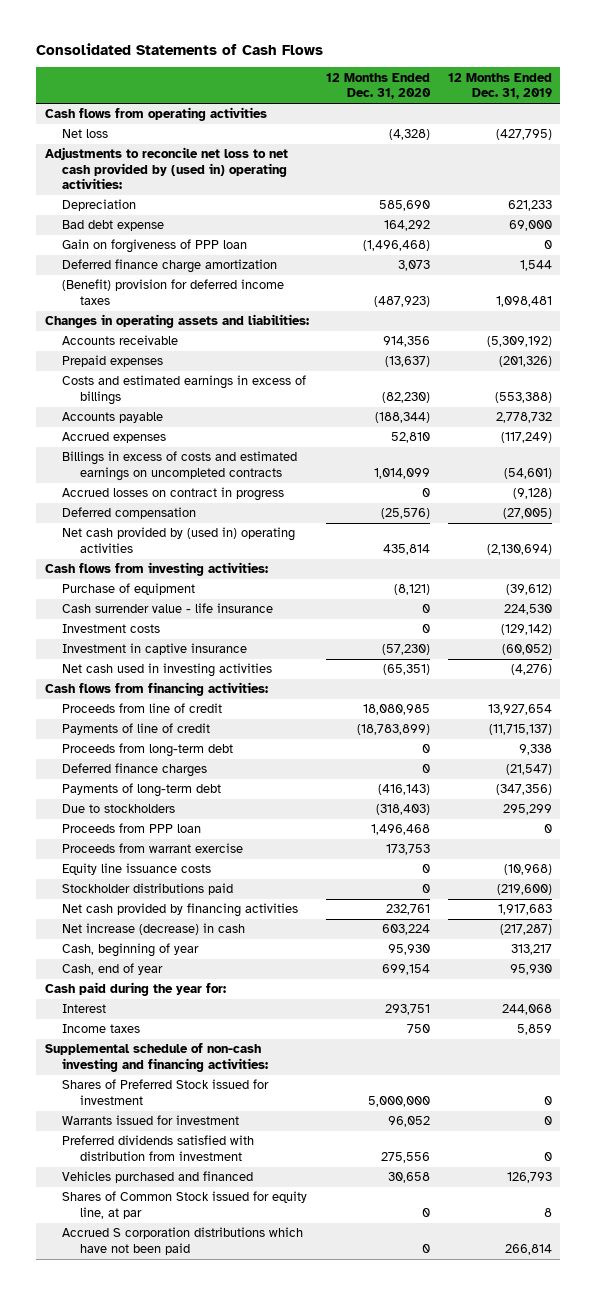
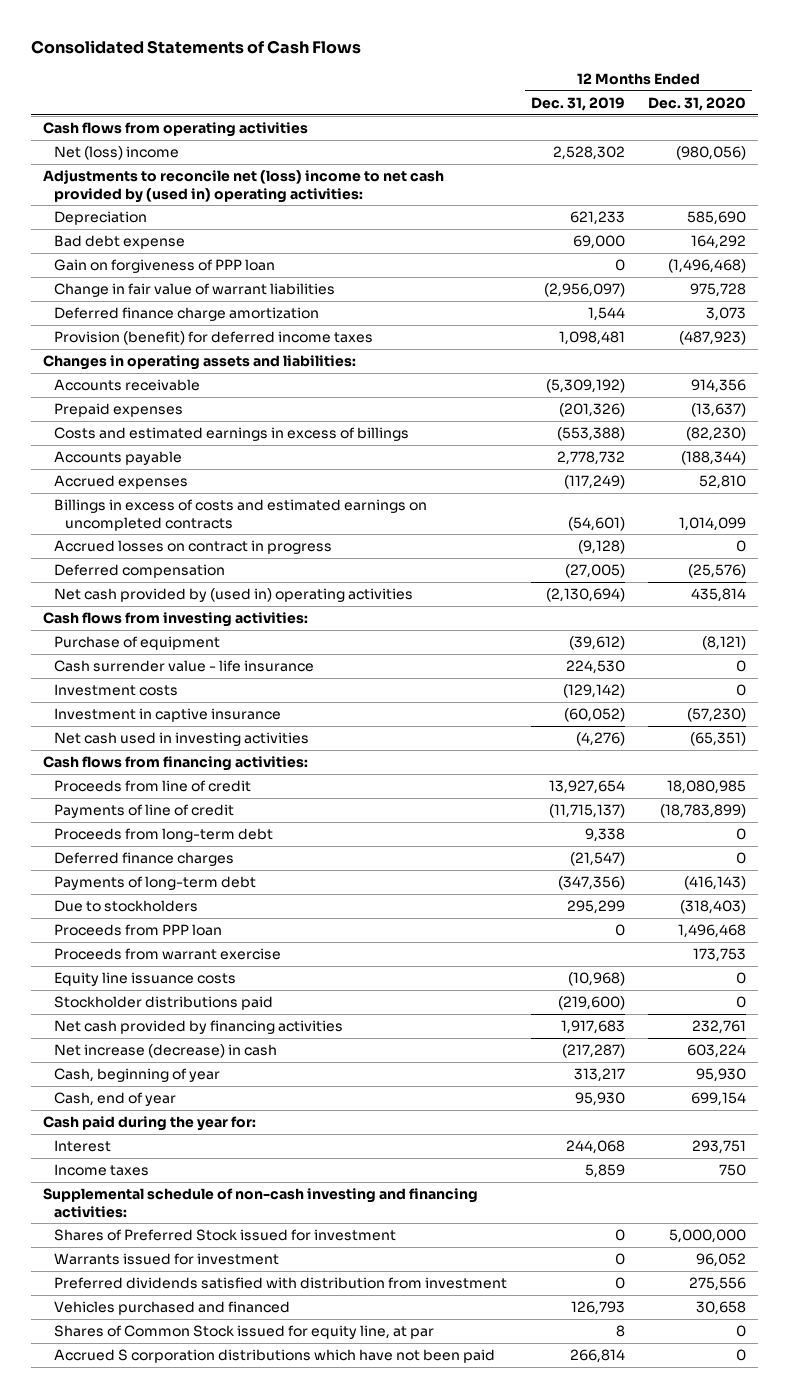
- | 12 Months Ended Dec. 31, 2020 | 12 Months Ended Dec. 31, 2019
+ | 12 Months Ended Dec. 31, 2019 | 12 Months Ended Dec. 31, 2020
- Net loss | (4,328) | (427,795)
- Adjustments to reconcile net loss to net cash provided by (used in) operating activities:
+ Net (loss) income | 2,528,302 | (980,056)
+ Adjustments to reconcile net (loss) income to net cash provided by (used in) operating activities:
+ Change in fair value of warrant liabilities | (2,956,097) | 975,728
- (Benefit) provision for deferred income taxes | (487,923) | 1,098,481
+ Provision (benefit) for deferred income taxes | 1,098,481 | (487,923)

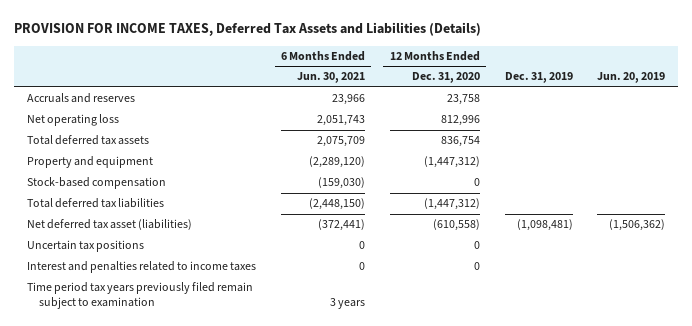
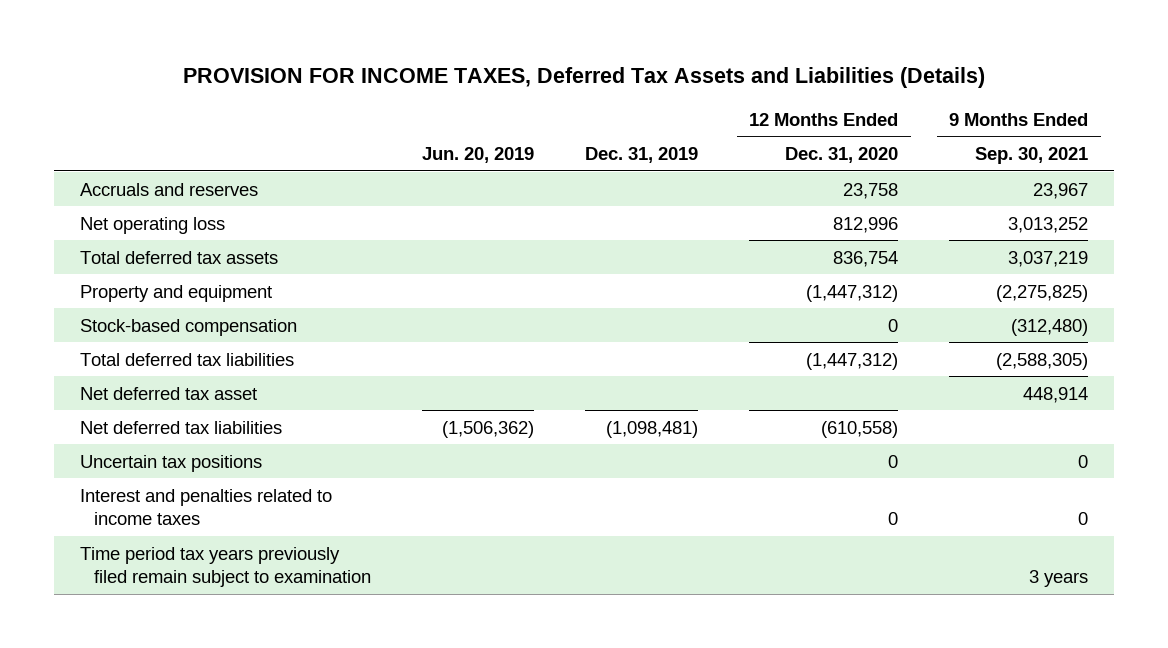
- | 6 Months Ended Jun. 30, 2021 | 12 Months Ended Dec. 31, 2020 | Dec. 31, 2019 | Jun. 20, 2019
+ | Jun. 20, 2019 | Dec. 31, 2019 | 12 Months Ended Dec. 31, 2020 | 9 Months Ended Sep. 30, 2021
- Net deferred tax asset (liabilities) | (372,441) | (610,558) | (1,098,481) | (1,506,362)
+ Net deferred tax asset | | | | 448,914
+ Net deferred tax liabilities | (1,506,362) | (1,098,481) | (610,558) |

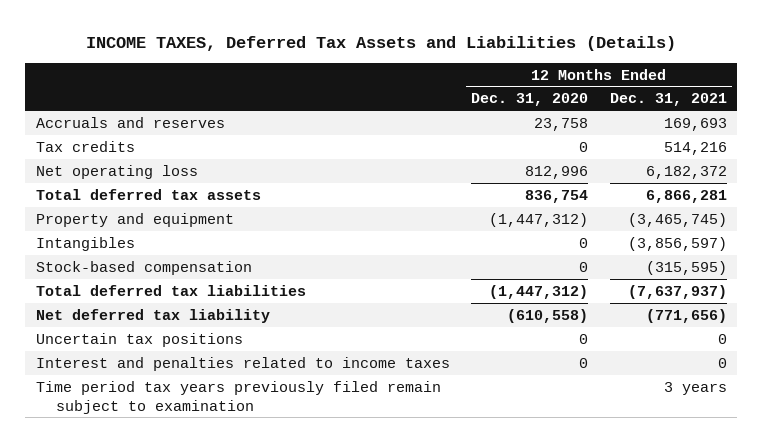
- PROVISION FOR INCOME TAXES, Deferred Tax Assets and Liabilities (Details)
+ INCOME TAXES, Deferred Tax Assets and Liabilities (Details)
- | Jun. 20, 2019 | Dec. 31, 2019 | 12 Months Ended Dec. 31, 2020 | 9 Months Ended Sep. 30, 2021
+ | 12 Months Ended Dec. 31, 2020 | 12 Months Ended Dec. 31, 2021
+ Tax credits | 0 | 514,216
+ Intangibles | 0 | (3,856,597)
- Net deferred tax asset | | | | 448,914
- Net deferred tax liabilities | (1,506,362) | (1,098,481) | (610,558) |
+ Net deferred tax liability | (610,558) | (771,656)

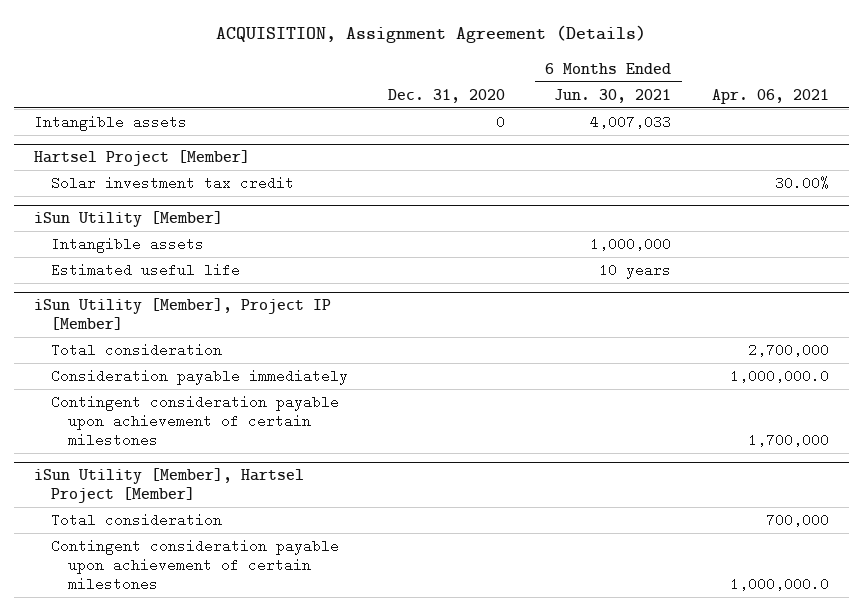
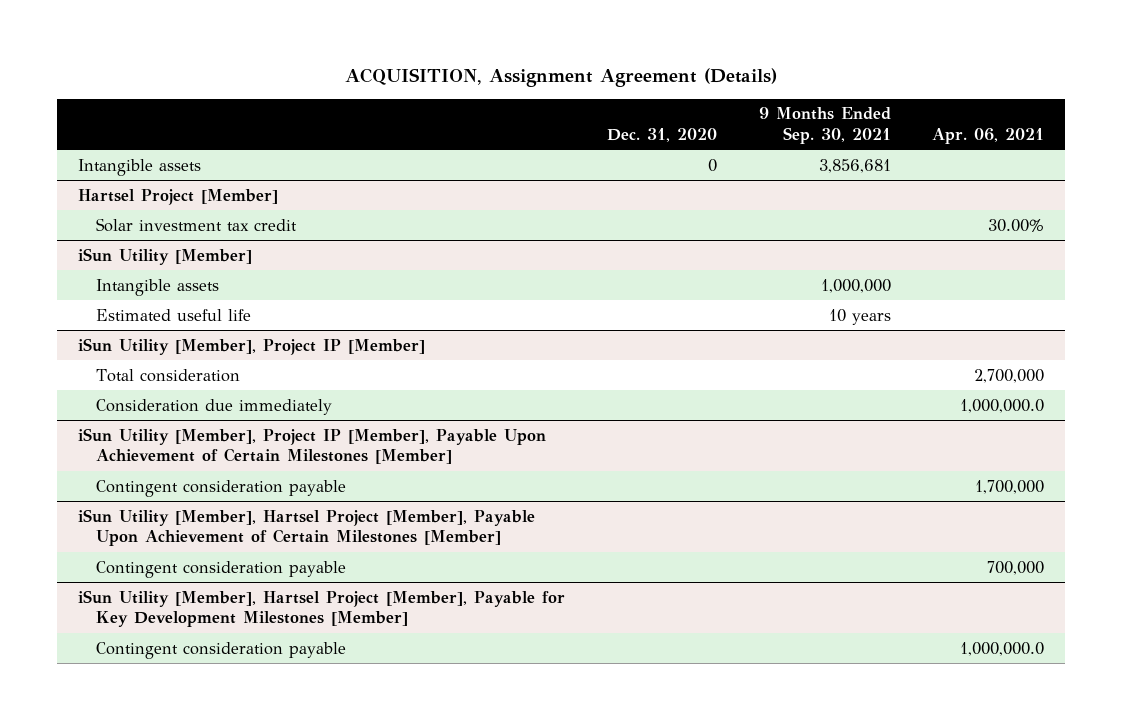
- | Dec. 31, 2020 | 6 Months Ended Jun. 30, 2021 | Apr. 06, 2021
+ | Dec. 31, 2020 | 9 Months Ended Sep. 30, 2021 | Apr. 06, 2021
@ iSun Utility [Member], Project IP [Member]
- Consideration payable immediately | | | 1,000,000.0
- Contingent consideration payable upon achievement of certain milestones | | | 1,700,000
- iSun Utility [Member], Hartsel Project [Member]
- Total consideration | | | 700,000
- Contingent consideration payable upon achievement of certain milestones | | | 1,000,000.0
@ iSun Utility [Member], Project IP [Member]
+ Consideration due immediately | | | 1,000,000.0
+ iSun Utility [Member], Project IP [Member], Payable Upon Achievement of Certain Milestones [Member]
+ Contingent consideration payable | | | 1,700,000
+ iSun Utility [Member], Hartsel Project [Member], Payable Upon Achievement of Certain Milestones [Member]
+ Contingent consideration payable | | | 700,000
+ iSun Utility [Member], Hartsel Project [Member], Payable for Key Development Milestones [Member]
+ Contingent consideration payable | | | 1,000,000.0

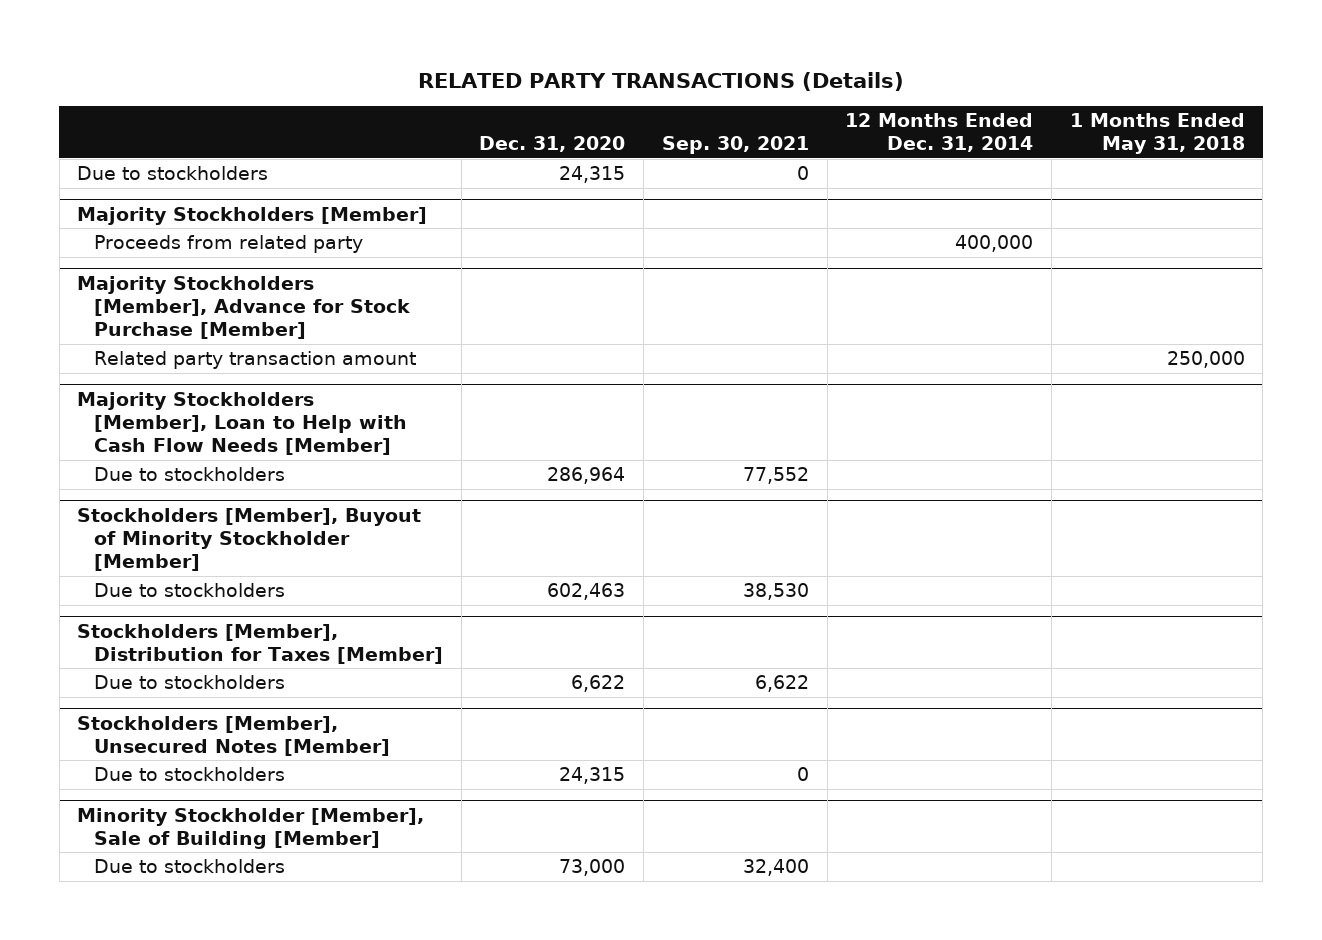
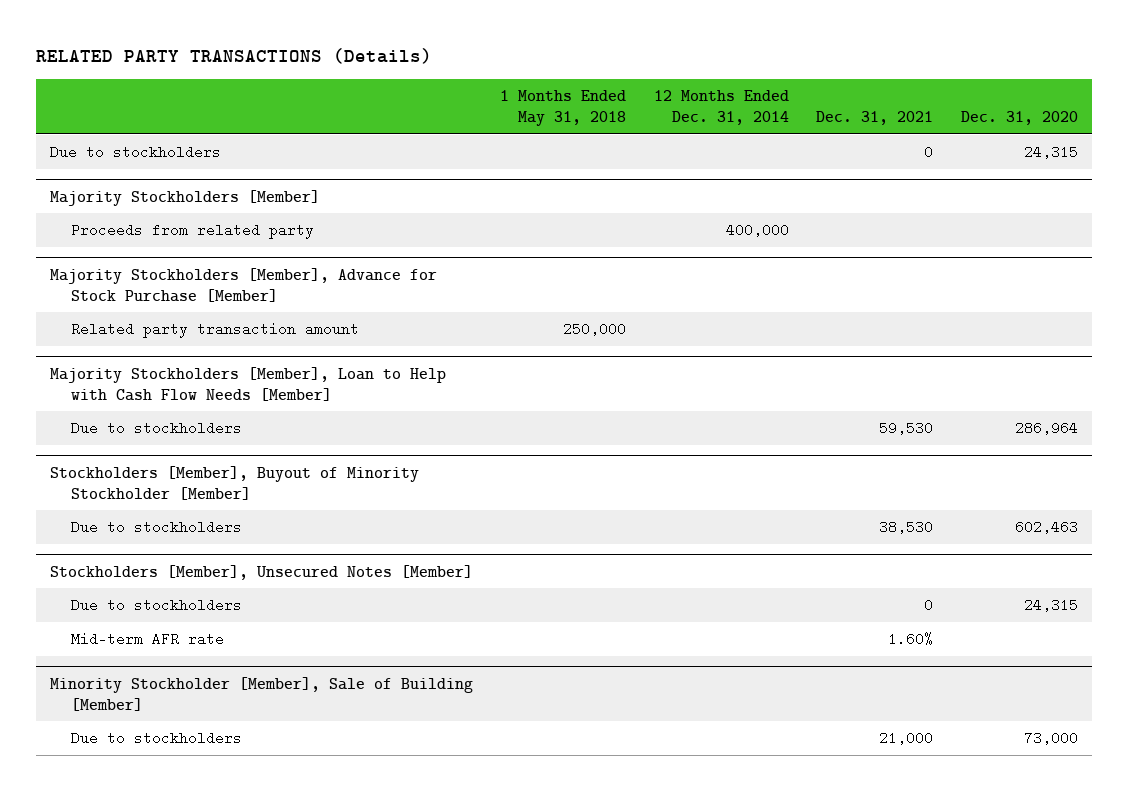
- | Dec. 31, 2020 | Sep. 30, 2021 | 12 Months Ended Dec. 31, 2014 | 1 Months Ended May 31, 2018
+ | 1 Months Ended May 31, 2018 | 12 Months Ended Dec. 31, 2014 | Dec. 31, 2021 | Dec. 31, 2020
- Stockholders [Member], Distribution for Taxes [Member]
- Due to stockholders | 6,622 | 6,622 | |
@ Stockholders [Member], Unsecured Notes [Member]
+ Mid-term AFR rate | | | 1.60% |

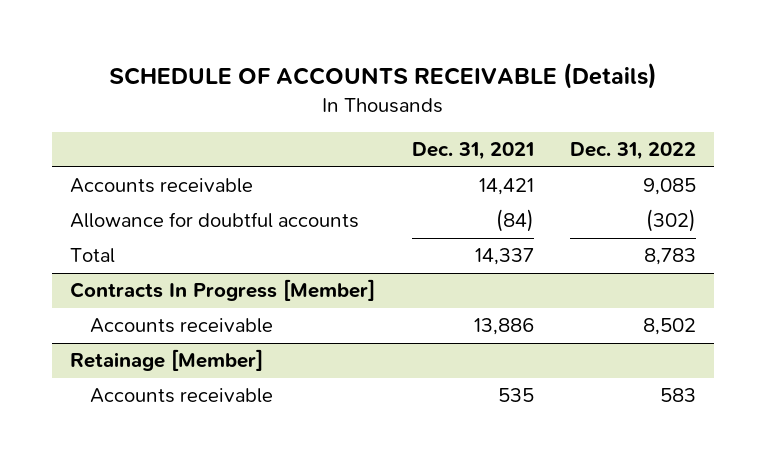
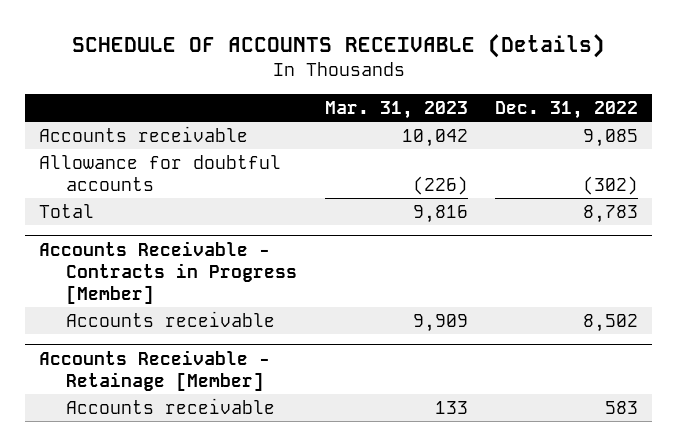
- | Dec. 31, 2021 | Dec. 31, 2022
+ | Mar. 31, 2023 | Dec. 31, 2022
- Contracts In Progress [Member]
+ Accounts Receivable - Contracts in Progress [Member]
- Retainage [Member]
+ Accounts Receivable - Retainage [Member]

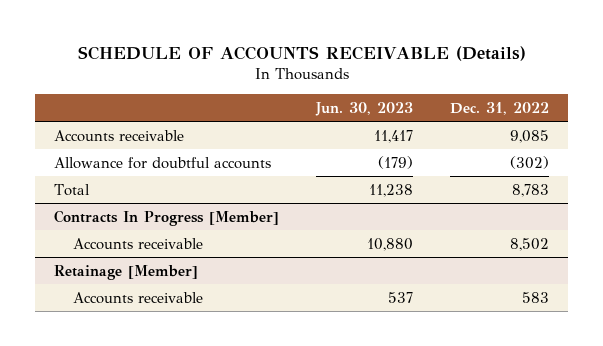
- | Mar. 31, 2023 | Dec. 31, 2022
+ | Jun. 30, 2023 | Dec. 31, 2022
- Accounts Receivable - Contracts in Progress [Member]
+ Contracts In Progress [Member]
- Accounts Receivable - Retainage [Member]
+ Retainage [Member]

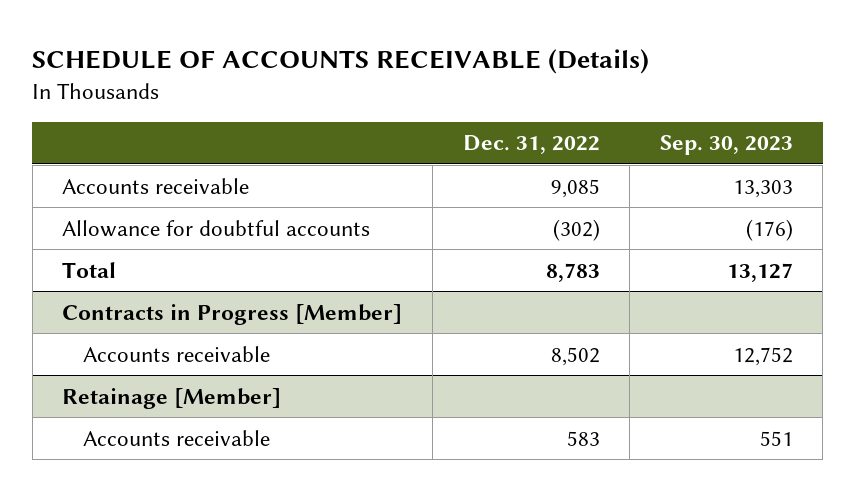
- | Jun. 30, 2023 | Dec. 31, 2022
+ | Dec. 31, 2022 | Sep. 30, 2023
- Contracts In Progress [Member]
+ Contracts in Progress [Member]

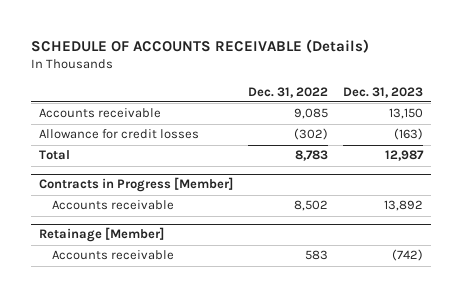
- | Dec. 31, 2022 | Sep. 30, 2023
+ | Dec. 31, 2022 | Dec. 31, 2023
- Allowance for doubtful accounts | (302) | (176)
+ Allowance for credit losses | (302) | (163)

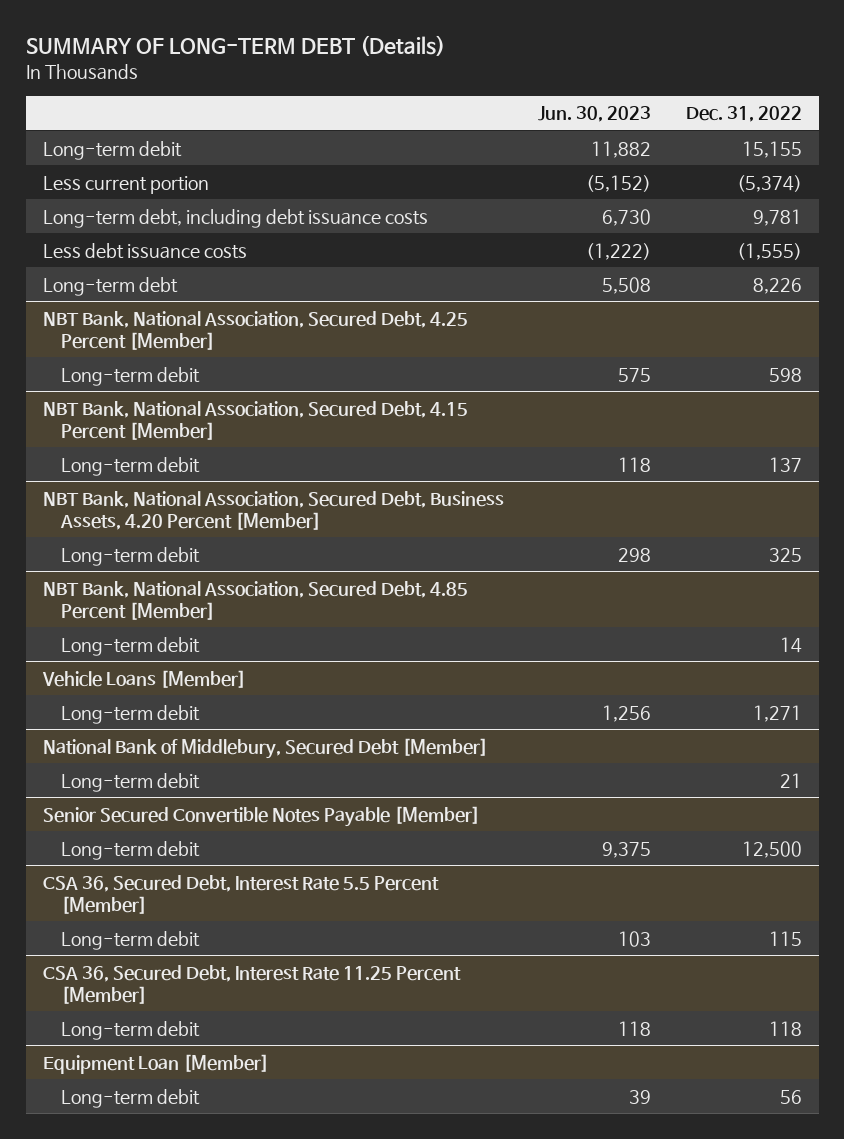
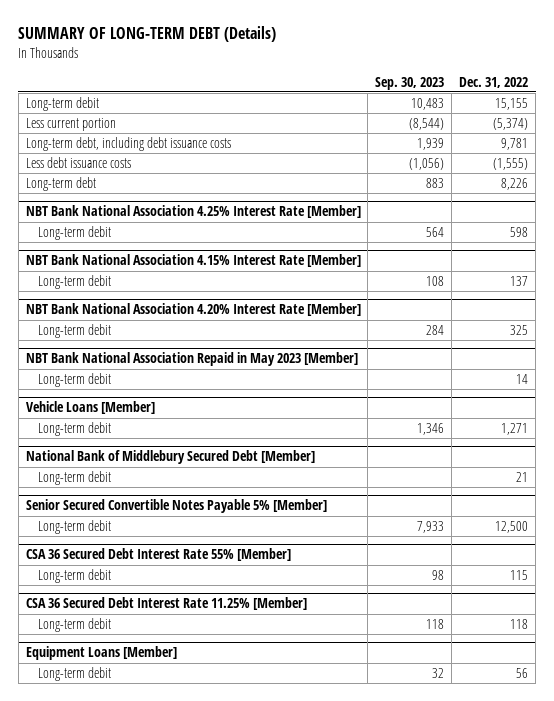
- | Jun. 30, 2023 | Dec. 31, 2022
+ | Sep. 30, 2023 | Dec. 31, 2022
- NBT Bank, National Association, Secured Debt, 4.25 Percent [Member]
+ NBT Bank National Association 4.25% Interest Rate [Member]
- NBT Bank, National Association, Secured Debt, 4.15 Percent [Member]
+ NBT Bank National Association 4.15% Interest Rate [Member]
- NBT Bank, National Association, Secured Debt, Business Assets, 4.20 Percent [Member]
+ NBT Bank National Association 4.20% Interest Rate [Member]
- NBT Bank, National Association, Secured Debt, 4.85 Percent [Member]
+ NBT Bank National Association Repaid in May 2023 [Member]
- National Bank of Middlebury, Secured Debt [Member]
+ National Bank of Middlebury Secured Debt [Member]
- Senior Secured Convertible Notes Payable [Member]
+ Senior Secured Convertible Notes Payable 5% [Member]
- CSA 36, Secured Debt, Interest Rate 5.5 Percent [Member]
+ CSA 36 Secured Debt Interest Rate 55% [Member]
- CSA 36, Secured Debt, Interest Rate 11.25 Percent [Member]
+ CSA 36 Secured Debt Interest Rate 11.25% [Member]
- Equipment Loan [Member]
+ Equipment Loans [Member]

